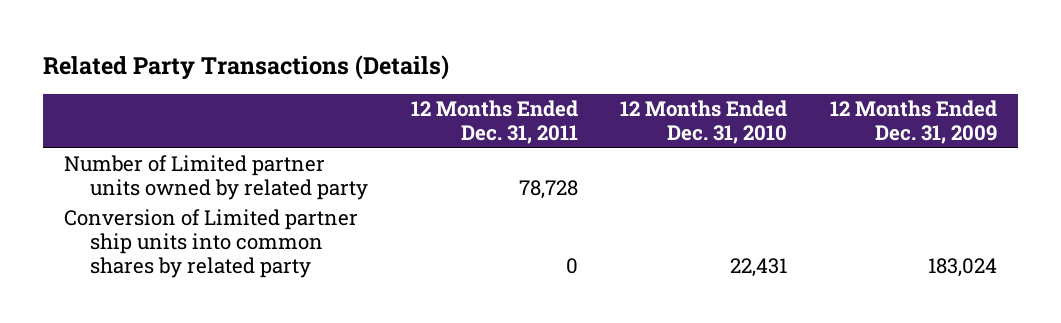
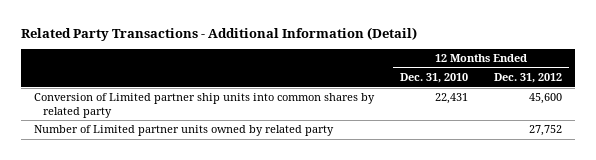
- Related Party Transactions (Details)
+ Related Party Transactions - Additional Information (Detail)
- | 12 Months Ended Dec. 31, 2011 | 12 Months Ended Dec. 31, 2010 | 12 Months Ended Dec. 31, 2009
+ | 12 Months Ended Dec. 31, 2010 | 12 Months Ended Dec. 31, 2012
moved down: Number of Limited partner units owned by related party | | 27,752

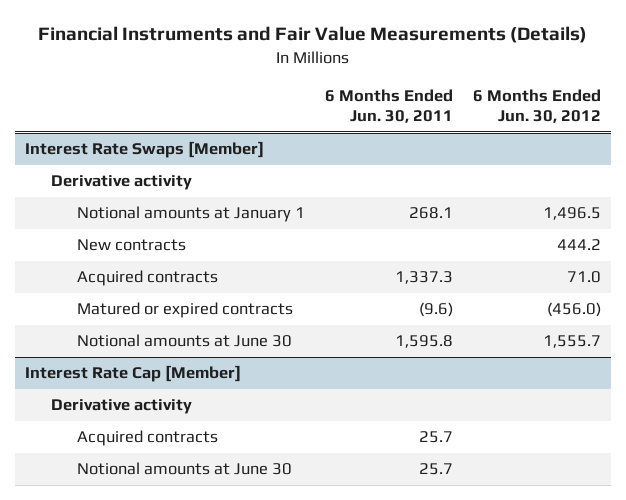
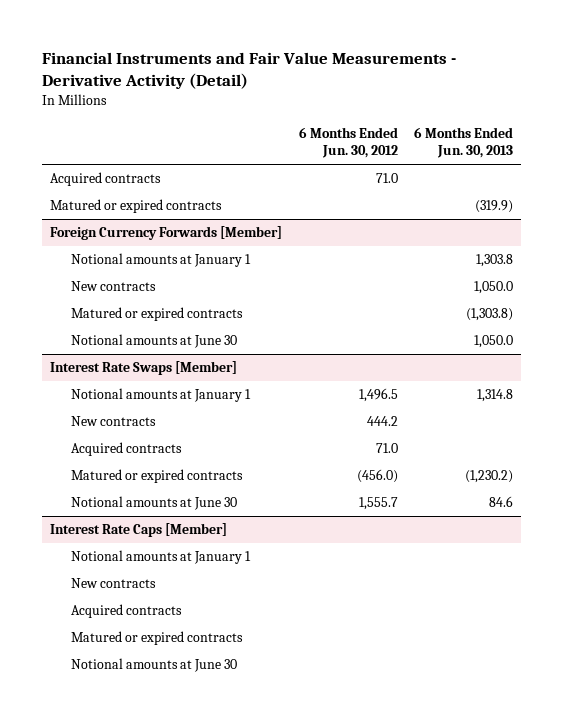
- Financial Instruments and Fair Value Measurements (Details)
+ Financial Instruments and Fair Value Measurements - Derivative Activity (Detail)
- | 6 Months Ended Jun. 30, 2011 | 6 Months Ended Jun. 30, 2012
+ | 6 Months Ended Jun. 30, 2012 | 6 Months Ended Jun. 30, 2013
+ Acquired contracts | 71.0 |
+ Matured or expired contracts | | (319.9)
+ Foreign Currency Forwards [Member]
+ Notional amounts at January 1 | | 1,303.8
+ New contracts | | 1,050.0
+ Matured or expired contracts | | (1,303.8)
+ Notional amounts at June 30 | | 1,050.0
@ Interest Rate Swaps [Member]
- Derivative activity
- Interest Rate Cap [Member]
- Derivative activity
+ Interest Rate Caps [Member]
+ Notional amounts at January 1
+ New contracts
+ Matured or expired contracts

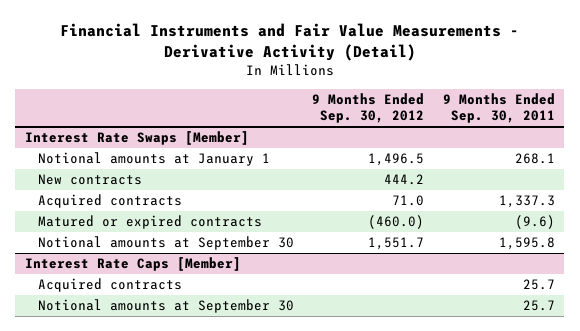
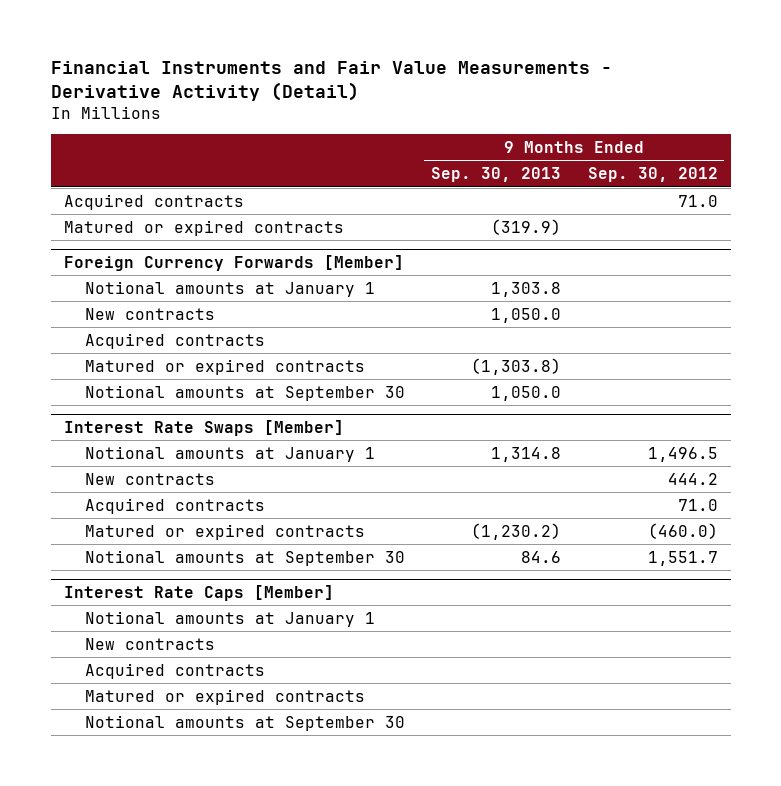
- | 9 Months Ended Sep. 30, 2012 | 9 Months Ended Sep. 30, 2011
+ | 9 Months Ended Sep. 30, 2013 | 9 Months Ended Sep. 30, 2012
+ Acquired contracts | | 71.0
+ Matured or expired contracts | (319.9) |
+ Foreign Currency Forwards [Member]
+ Notional amounts at January 1 | 1,303.8 |
+ New contracts | 1,050.0 |
+ Acquired contracts
+ Matured or expired contracts | (1,303.8) |
+ Notional amounts at September 30 | 1,050.0 |
@ Interest Rate Caps [Member]
+ Notional amounts at January 1
+ New contracts
+ Matured or expired contracts

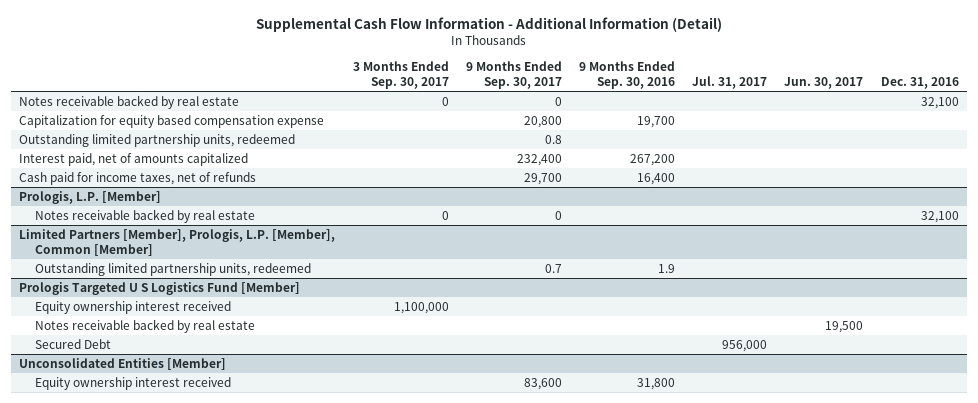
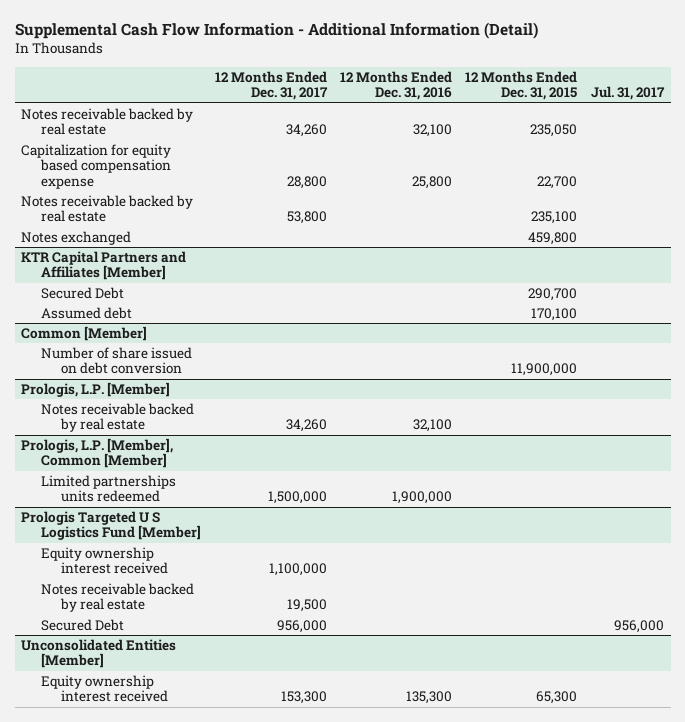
- | 3 Months Ended Sep. 30, 2017 | 9 Months Ended Sep. 30, 2017 | 9 Months Ended Sep. 30, 2016 | Jul. 31, 2017 | Jun. 30, 2017 | Dec. 31, 2016
+ | 12 Months Ended Dec. 31, 2017 | 12 Months Ended Dec. 31, 2016 | 12 Months Ended Dec. 31, 2015 | Jul. 31, 2017
- Outstanding limited partnership units, redeemed | | 0.8 | | | |
- Interest paid, net of amounts capitalized | | 232,400 | 267,200 | | |
- Cash paid for income taxes, net of refunds | | 29,700 | 16,400 | | |
+ Notes receivable backed by real estate | 53,800 | | 235,100 |
+ Notes exchanged | | | 459,800 |
+ KTR Capital Partners and Affiliates [Member]
+ Secured Debt | | | 290,700 |
+ Assumed debt | | | 170,100 |
+ Common [Member]
+ Number of share issued on debt conversion | | | 11,900,000 |
- Limited Partners [Member], Prologis, L.P. [Member], Common [Member]
- Outstanding limited partnership units, redeemed | | 0.7 | 1.9 | | |
+ Prologis, L.P. [Member], Common [Member]
+ Limited partnerships units redeemed | 1,500,000 | 1,900,000 | |

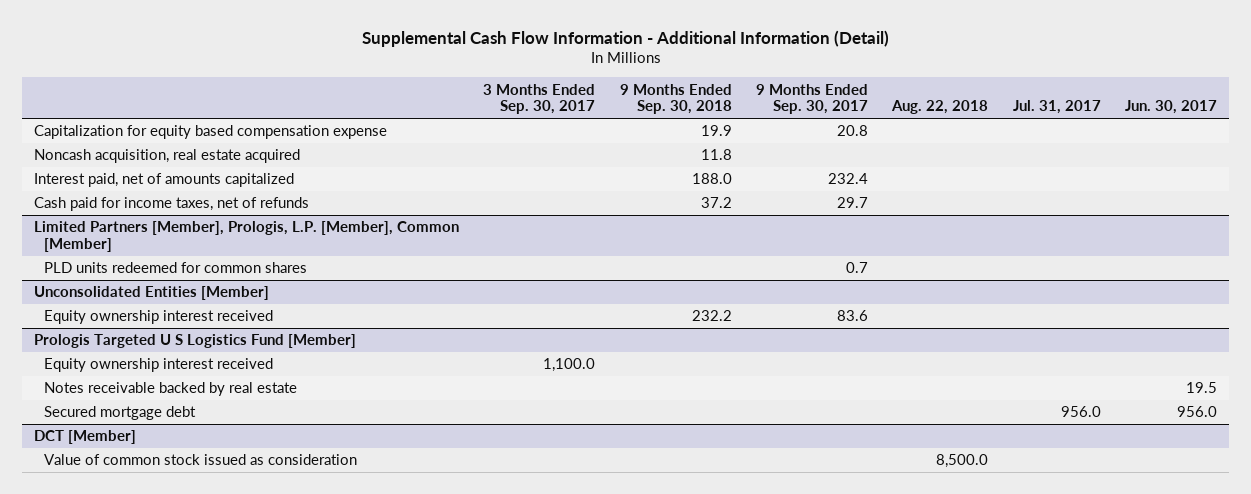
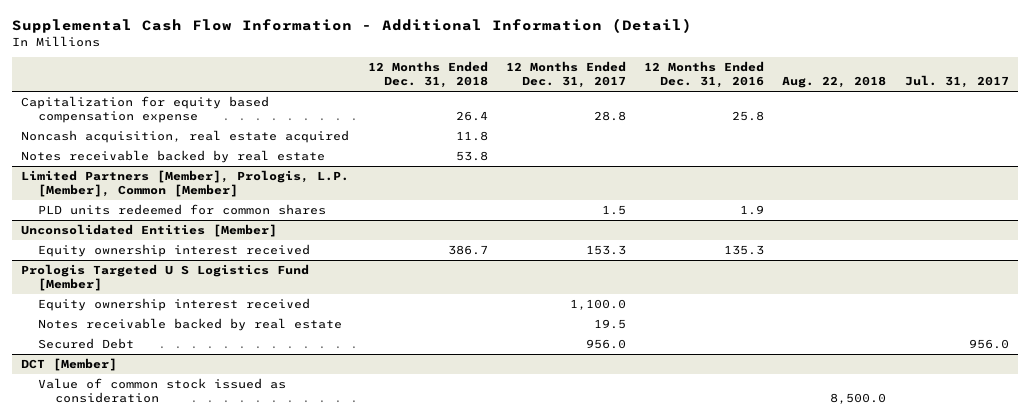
- | 3 Months Ended Sep. 30, 2017 | 9 Months Ended Sep. 30, 2018 | 9 Months Ended Sep. 30, 2017 | Aug. 22, 2018 | Jul. 31, 2017 | Jun. 30, 2017
+ | 12 Months Ended Dec. 31, 2018 | 12 Months Ended Dec. 31, 2017 | 12 Months Ended Dec. 31, 2016 | Aug. 22, 2018 | Jul. 31, 2017
- Interest paid, net of amounts capitalized | | 188.0 | 232.4 | | |
- Cash paid for income taxes, net of refunds | | 37.2 | 29.7 | | |
+ Notes receivable backed by real estate | 53.8 | | | |
@ Prologis Targeted U S Logistics Fund [Member]
- Secured mortgage debt | | | | | 956.0 | 956.0
+ Secured Debt | | 956.0 | | | 956.0

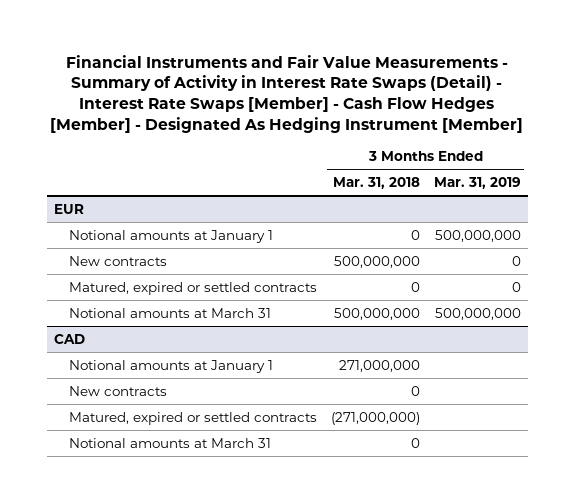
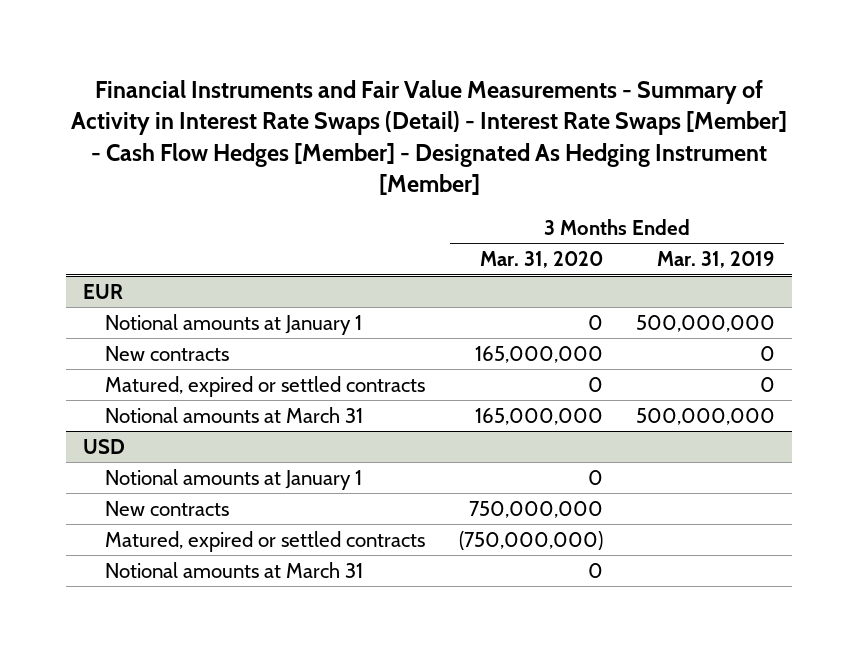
- | 3 Months Ended Mar. 31, 2018 | 3 Months Ended Mar. 31, 2019
+ | 3 Months Ended Mar. 31, 2020 | 3 Months Ended Mar. 31, 2019
- CAD
+ USD

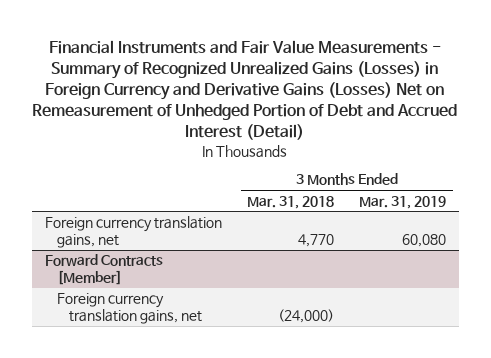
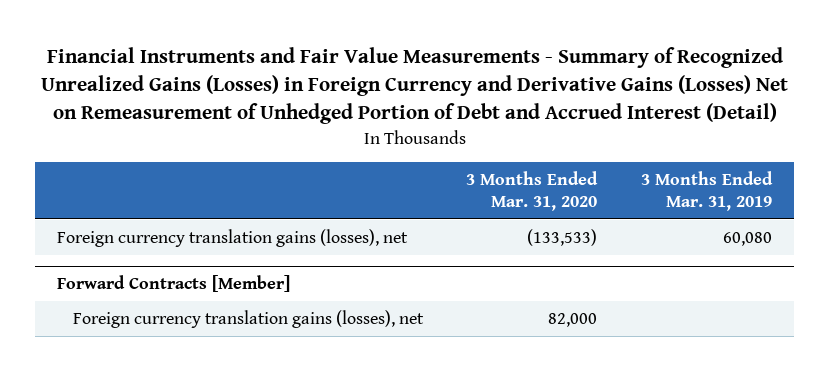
- | 3 Months Ended Mar. 31, 2018 | 3 Months Ended Mar. 31, 2019
+ | 3 Months Ended Mar. 31, 2020 | 3 Months Ended Mar. 31, 2019
- Foreign currency translation gains, net | 4,770 | 60,080
+ Foreign currency translation gains (losses), net | (133,533) | 60,080
@ Forward Contracts [Member]
- Foreign currency translation gains, net | (24,000) |
+ Foreign currency translation gains (losses), net | 82,000 |

